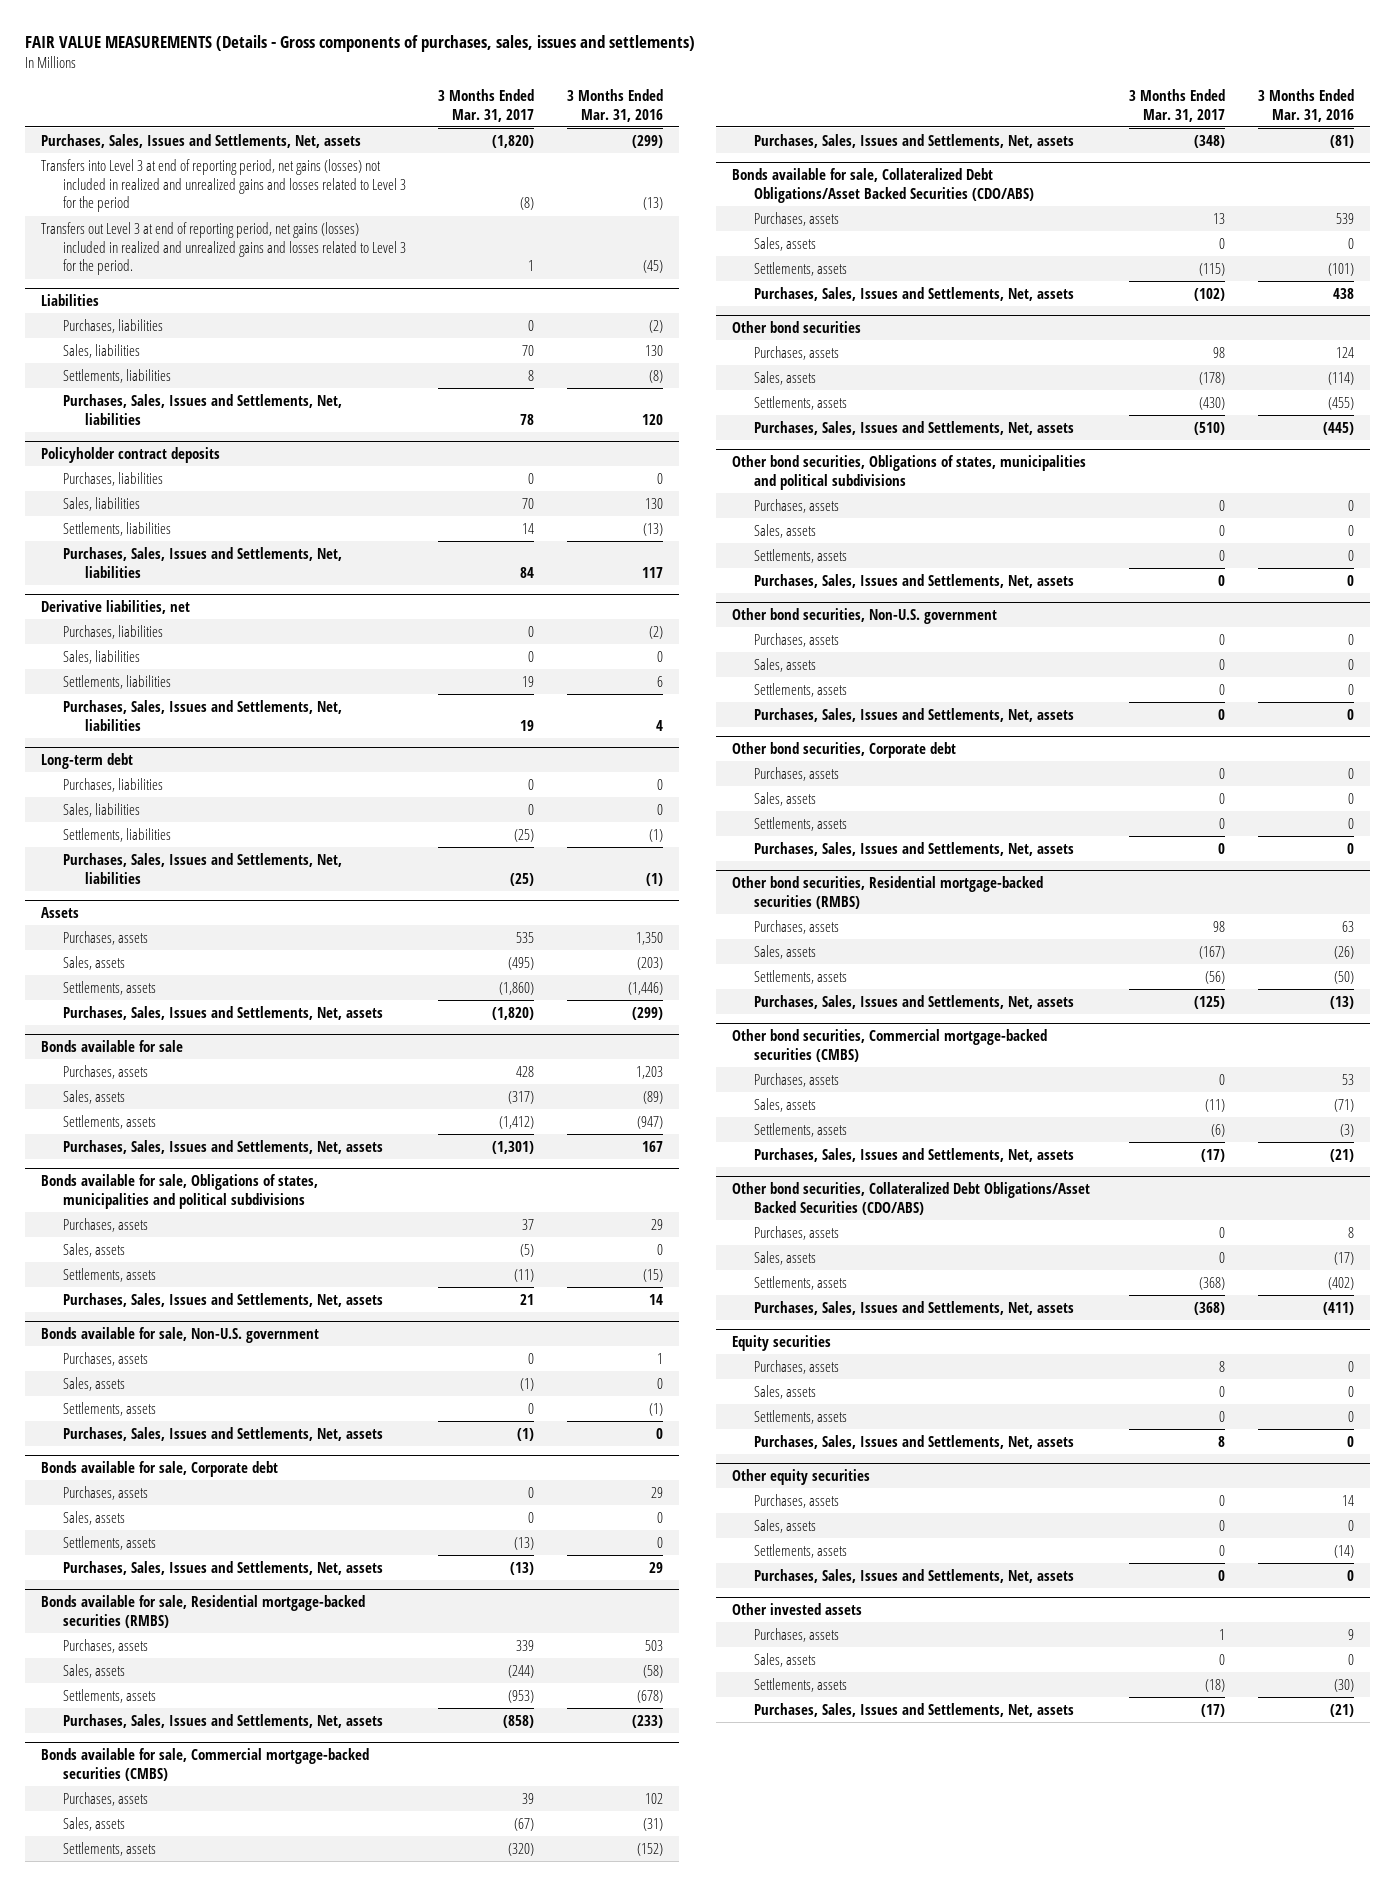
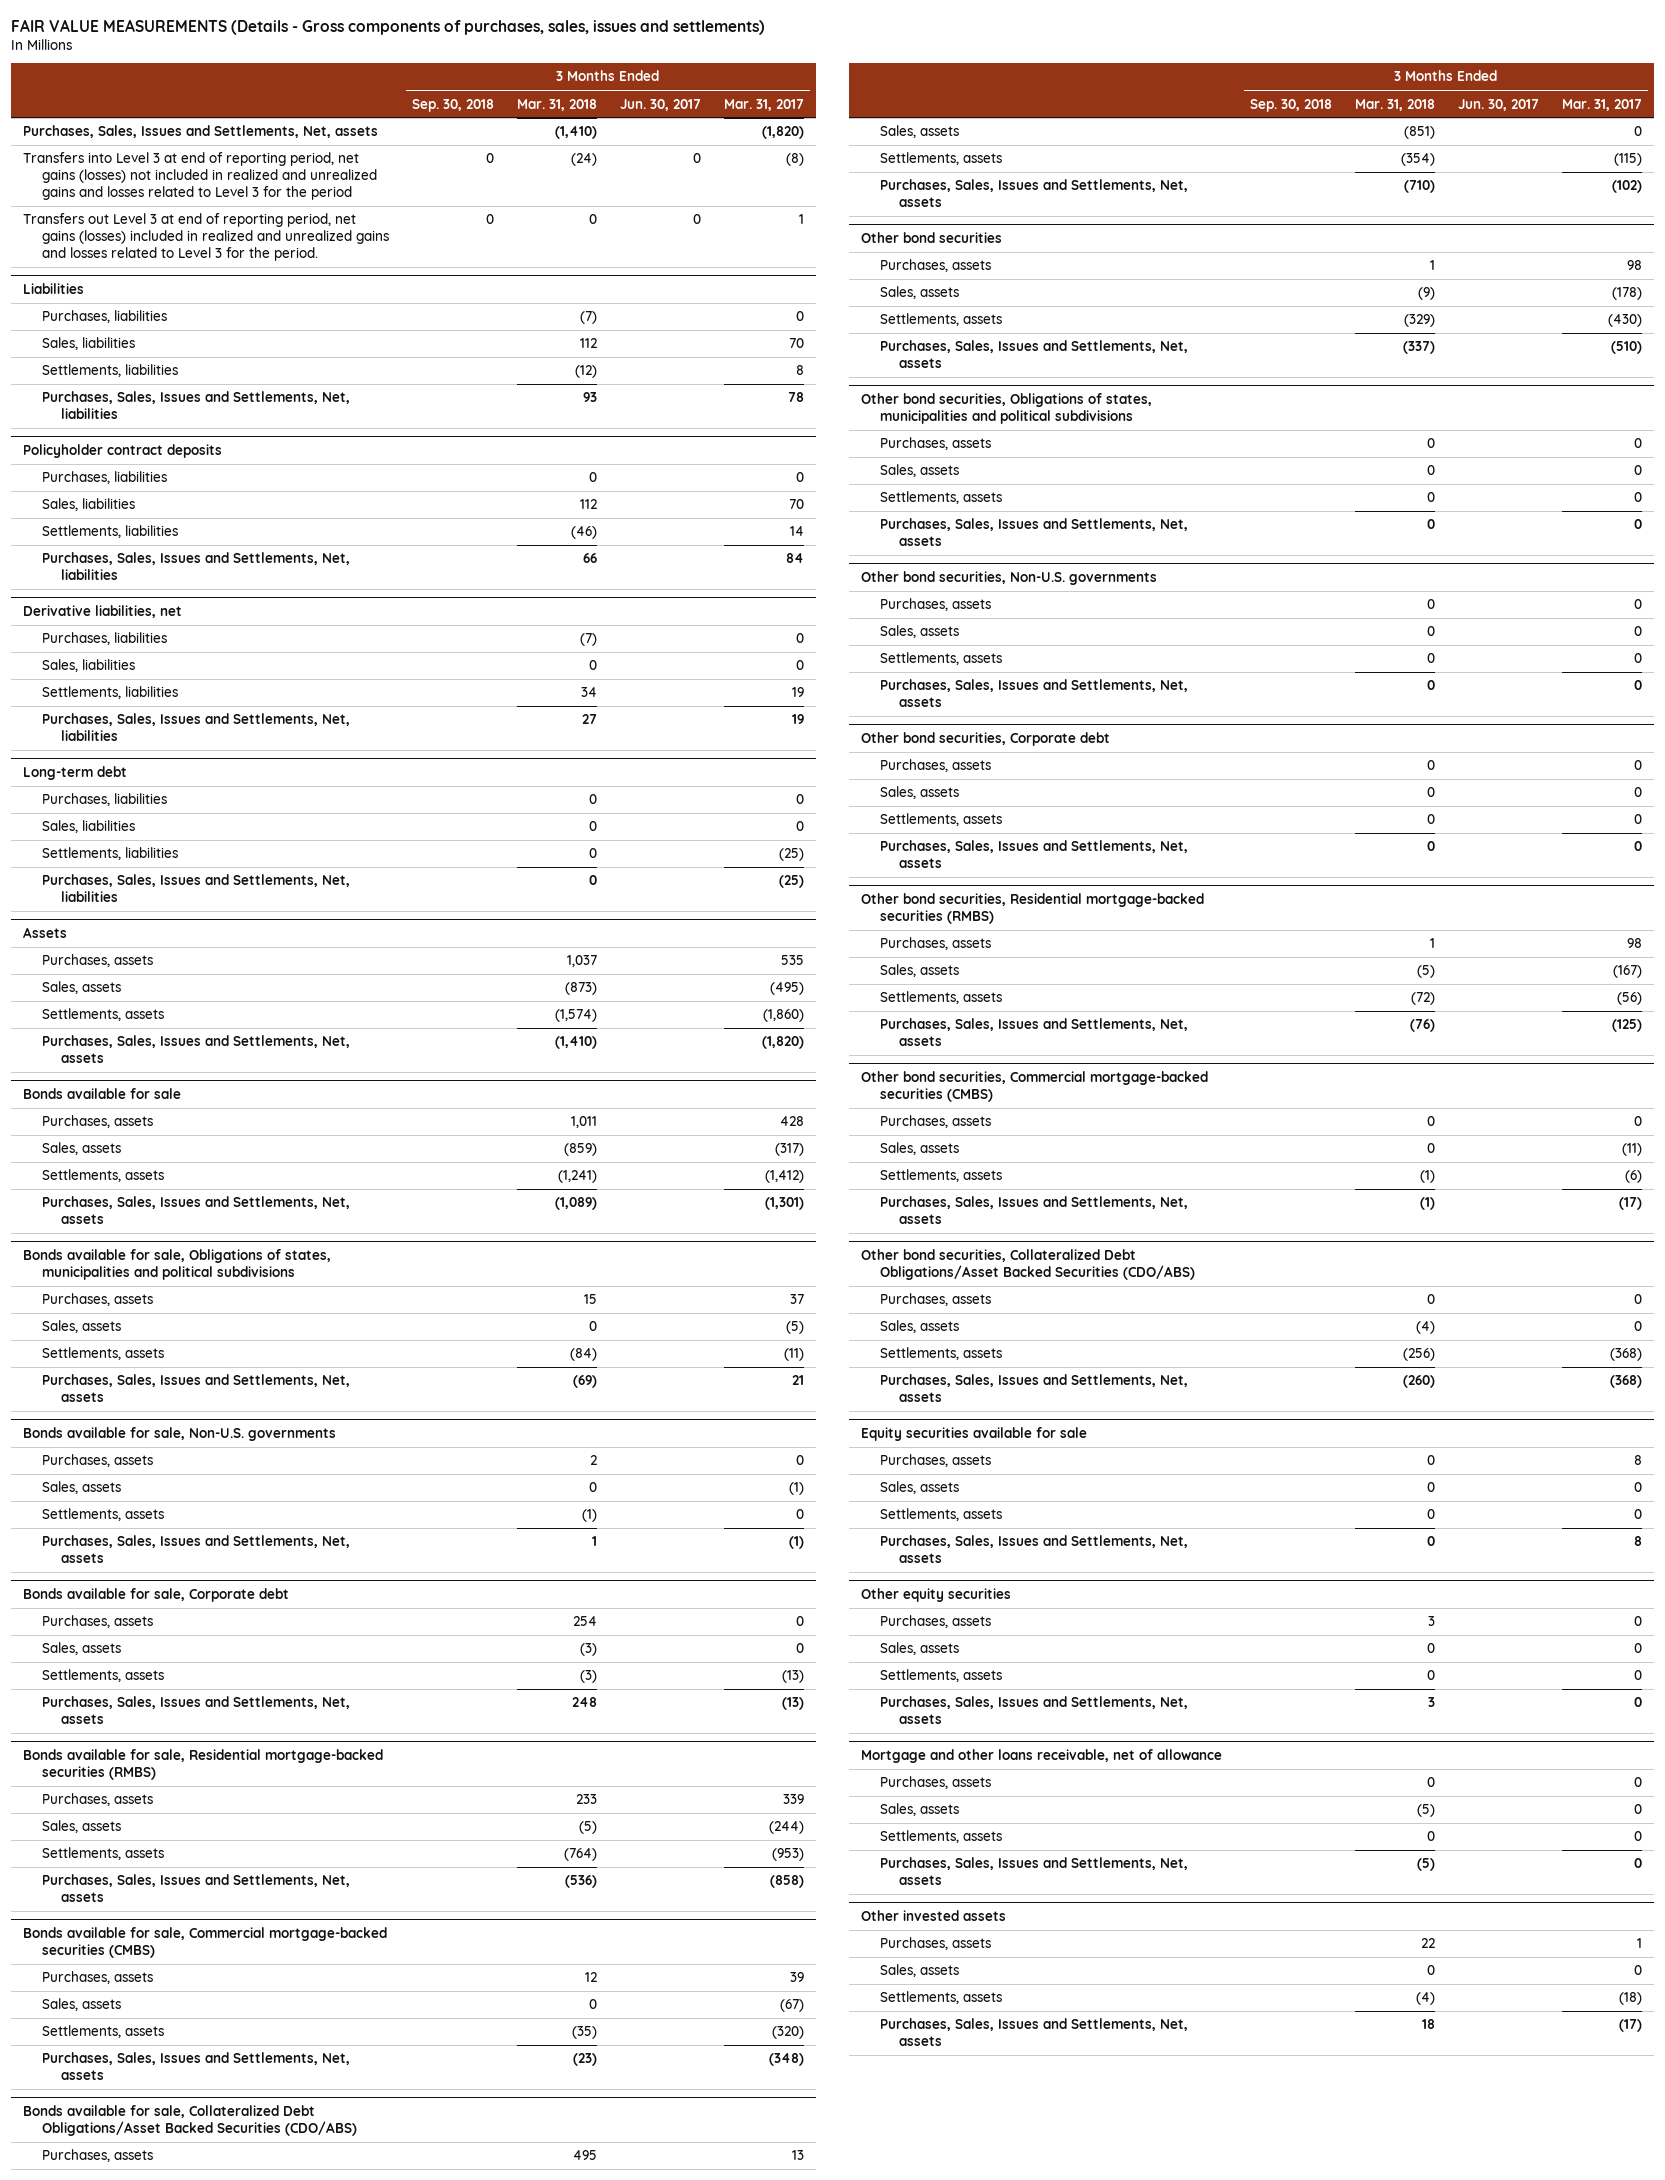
- | 3 Months Ended Mar. 31, 2017 | 3 Months Ended Mar. 31, 2016
+ | 3 Months Ended Sep. 30, 2018 | 3 Months Ended Mar. 31, 2018 | 3 Months Ended Jun. 30, 2017 | 3 Months Ended Mar. 31, 2017
- Bonds available for sale, Non-U.S. government
+ Bonds available for sale, Non-U.S. governments
- Other bond securities, Non-U.S. government
+ Other bond securities, Non-U.S. governments
- Equity securities
+ Equity securities available for sale
+ Mortgage and other loans receivable, net of allowance
+ Purchases, assets | | 0 | | 0
+ Sales, assets | | (5) | | 0
+ Settlements, assets | | 0 | | 0
+ Purchases, Sales, Issues and Settlements, Net, assets | | (5) | | 0

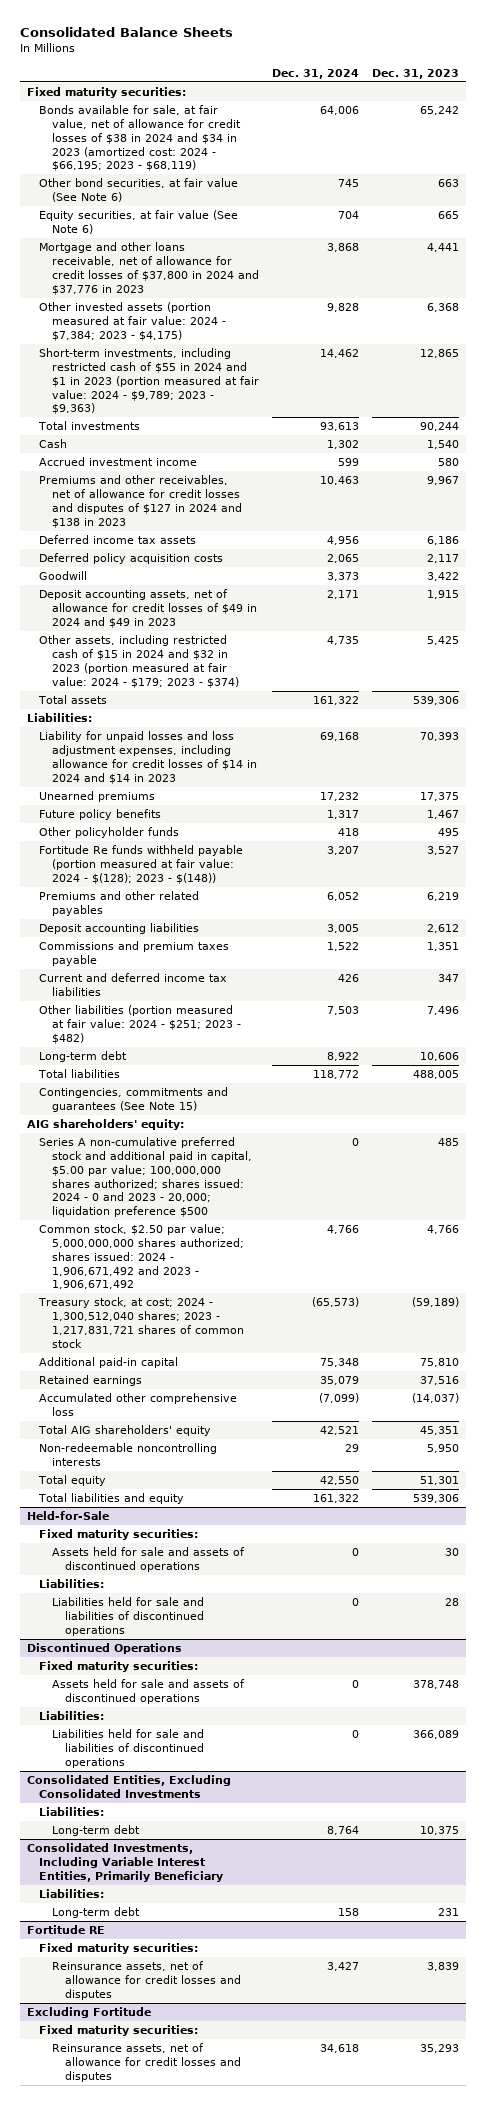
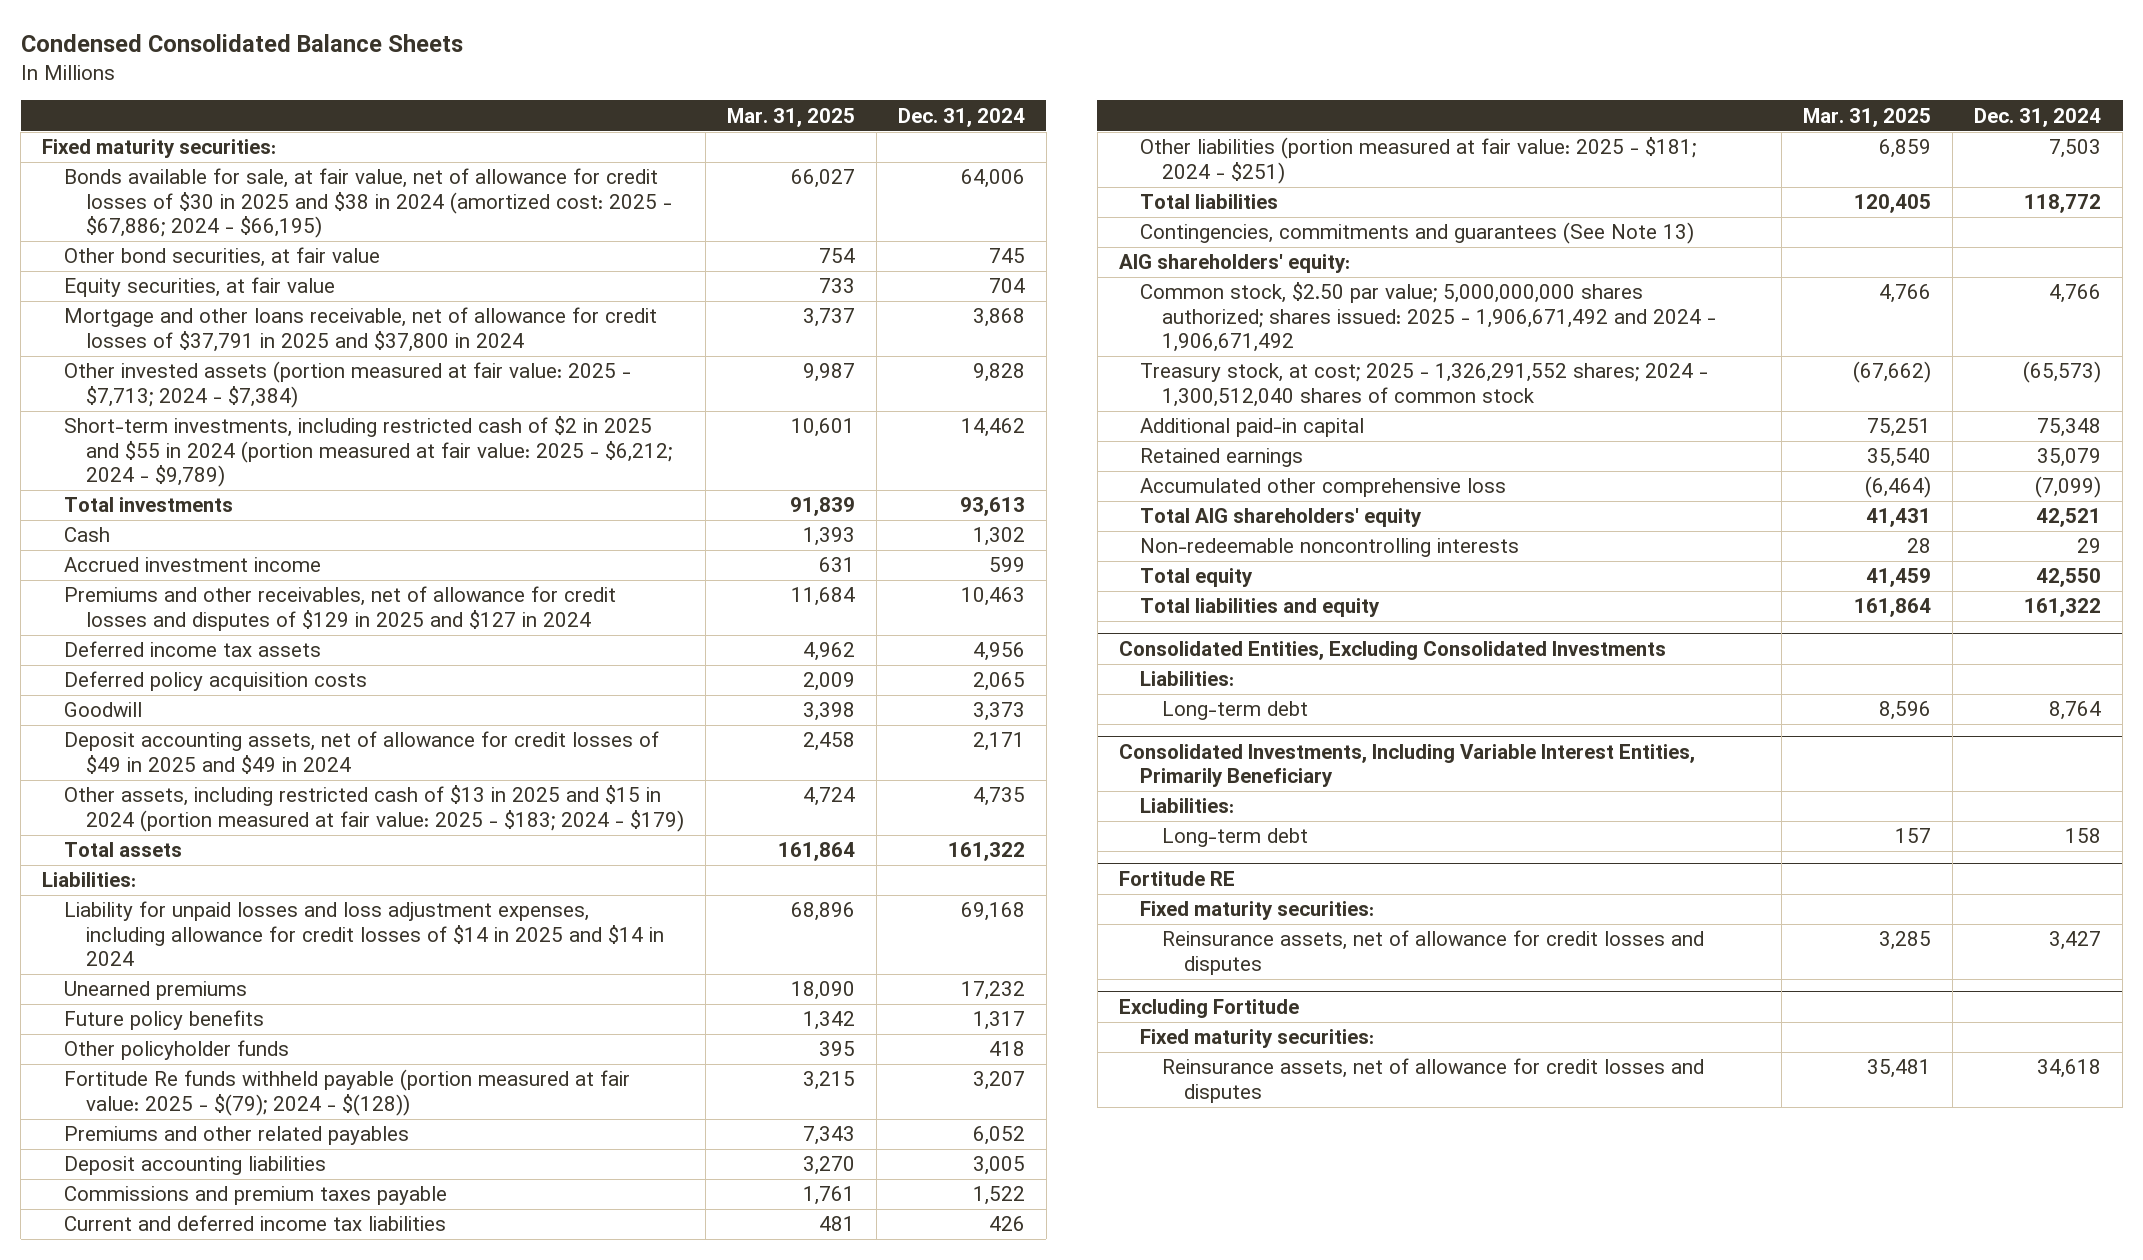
- Consolidated Balance Sheets
+ Condensed Consolidated Balance Sheets
- | Dec. 31, 2024 | Dec. 31, 2023
+ | Mar. 31, 2025 | Dec. 31, 2024
- Bonds available for sale, at fair value, net of allowance for credit losses of $38 in 2024 and $34 in 2023 (amortized cost: 2024 - $66,195; 2023 - $68,119) | 64,006 | 65,242
- Other bond securities, at fair value (See Note 6) | 745 | 663
- Equity securities, at fair value (See Note 6) | 704 | 665
- Mortgage and other loans receivable, net of allowance for credit losses of $37,800 in 2024 and $37,776 in 2023 | 3,868 | 4,441
- Other invested assets (portion measured at fair value: 2024 - $7,384; 2023 - $4,175) | 9,828 | 6,368
- Short-term investments, including restricted cash of $55 in 2024 and $1 in 2023 (portion measured at fair value: 2024 - $9,789; 2023 - $9,363) | 14,462 | 12,865
+ Bonds available for sale, at fair value, net of allowance for credit losses of $30 in 2025 and $38 in 2024 (amortized cost: 2025 - $67,886; 2024 - $66,195) | 66,027 | 64,006
+ Other bond securities, at fair value | 754 | 745
+ Equity securities, at fair value | 733 | 704
+ Mortgage and other loans receivable, net of allowance for credit losses of $37,791 in 2025 and $37,800 in 2024 | 3,737 | 3,868
+ Other invested assets (portion measured at fair value: 2025 - $7,713; 2024 - $7,384) | 9,987 | 9,828
+ Short-term investments, including restricted cash of $2 in 2025 and $55 in 2024 (portion measured at fair value: 2025 - $6,212; 2024 - $9,789) | 10,601 | 14,462
- Premiums and other receivables, net of allowance for credit losses and disputes of $127 in 2024 and $138 in 2023 | 10,463 | 9,967
+ Premiums and other receivables, net of allowance for credit losses and disputes of $129 in 2025 and $127 in 2024 | 11,684 | 10,463
- Deposit accounting assets, net of allowance for credit losses of $49 in 2024 and $49 in 2023 | 2,171 | 1,915
- Other assets, including restricted cash of $15 in 2024 and $32 in 2023 (portion measured at fair value: 2024 - $179; 2023 - $374) | 4,735 | 5,425
+ Deposit accounting assets, net of allowance for credit losses of $49 in 2025 and $49 in 2024 | 2,458 | 2,171
+ Other assets, including restricted cash of $13 in 2025 and $15 in 2024 (portion measured at fair value: 2025 - $183; 2024 - $179) | 4,724 | 4,735
- Liability for unpaid losses and loss adjustment expenses, including allowance for credit losses of $14 in 2024 and $14 in 2023 | 69,168 | 70,393
+ Liability for unpaid losses and loss adjustment expenses, including allowance for credit losses of $14 in 2025 and $14 in 2024 | 68,896 | 69,168
- Fortitude Re funds withheld payable (portion measured at fair value: 2024 - $(128); 2023 - $(148)) | 3,207 | 3,527
+ Fortitude Re funds withheld payable (portion measured at fair value: 2025 - $(79); 2024 - $(128)) | 3,215 | 3,207
- Other liabilities (portion measured at fair value: 2024 - $251; 2023 - $482) | 7,503 | 7,496
- Long-term debt | 8,922 | 10,606
+ Other liabilities (portion measured at fair value: 2025 - $181; 2024 - $251) | 6,859 | 7,503
- Contingencies, commitments and guarantees (See Note 15)
+ Contingencies, commitments and guarantees (See Note 13)
- Series A non-cumulative preferred stock and additional paid in capital, $5.00 par value; 100,000,000 shares authorized; shares issued: 2024 - 0 and 2023 - 20,000; liquidation preference $500 | 0 | 485
- Common stock, $2.50 par value; 5,000,000,000 shares authorized; shares issued: 2024 - 1,906,671,492 and 2023 - 1,906,671,492 | 4,766 | 4,766
- Treasury stock, at cost; 2024 - 1,300,512,040 shares; 2023 - 1,217,831,721 shares of common stock | (65,573) | (59,189)
+ Common stock, $2.50 par value; 5,000,000,000 shares authorized; shares issued: 2025 - 1,906,671,492 and 2024 - 1,906,671,492 | 4,766 | 4,766
+ Treasury stock, at cost; 2025 - 1,326,291,552 shares; 2024 - 1,300,512,040 shares of common stock | (67,662) | (65,573)
- Held-for-Sale
- Fixed maturity securities:
- Assets held for sale and assets of discontinued operations | 0 | 30
- Liabilities:
- Liabilities held for sale and liabilities of discontinued operations | 0 | 28
- Discontinued Operations
- Fixed maturity securities:
- Assets held for sale and assets of discontinued operations | 0 | 378,748
- Liabilities:
- Liabilities held for sale and liabilities of discontinued operations | 0 | 366,089

